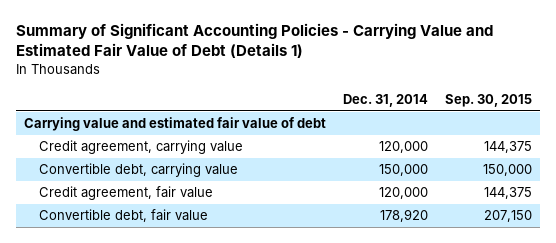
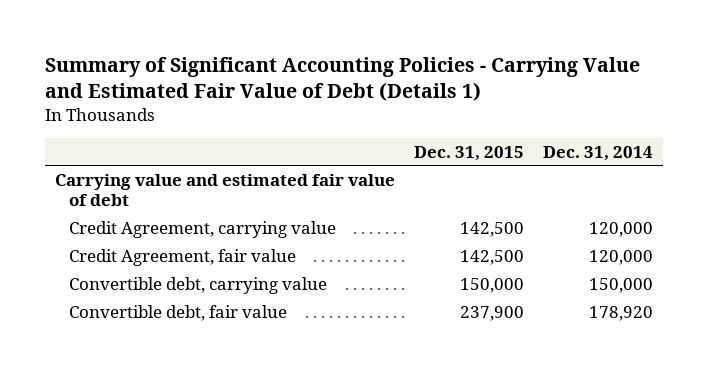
- | Dec. 31, 2014 | Sep. 30, 2015
+ | Dec. 31, 2015 | Dec. 31, 2014
- Credit agreement, carrying value | 120,000 | 144,375
+ Credit Agreement, carrying value | 142,500 | 120,000
+ Credit Agreement, fair value | 142,500 | 120,000
- Credit agreement, fair value | 120,000 | 144,375

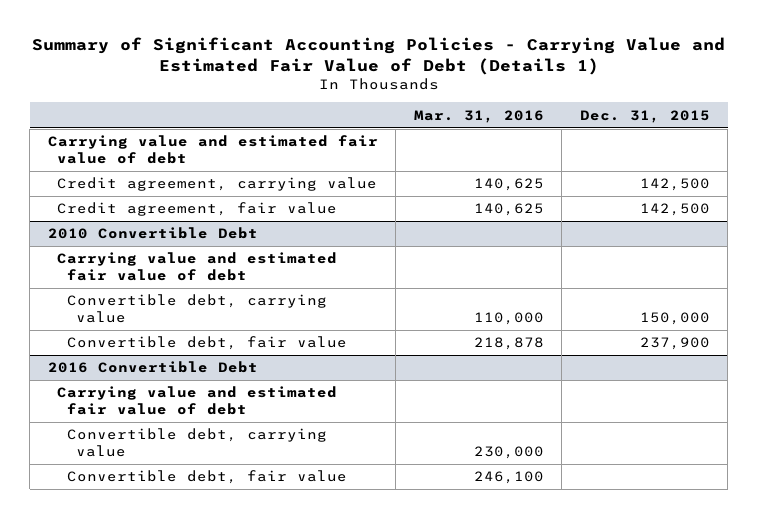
- | Dec. 31, 2015 | Dec. 31, 2014
+ | Mar. 31, 2016 | Dec. 31, 2015
- Credit Agreement, carrying value | 142,500 | 120,000
- Credit Agreement, fair value | 142,500 | 120,000
+ Credit agreement, carrying value | 140,625 | 142,500
+ Credit agreement, fair value | 140,625 | 142,500
+ 2010 Convertible Debt
+ Carrying value and estimated fair value of debt
+ 2016 Convertible Debt
+ Carrying value and estimated fair value of debt
+ Convertible debt, carrying value | 230,000 |
+ Convertible debt, fair value | 246,100 |

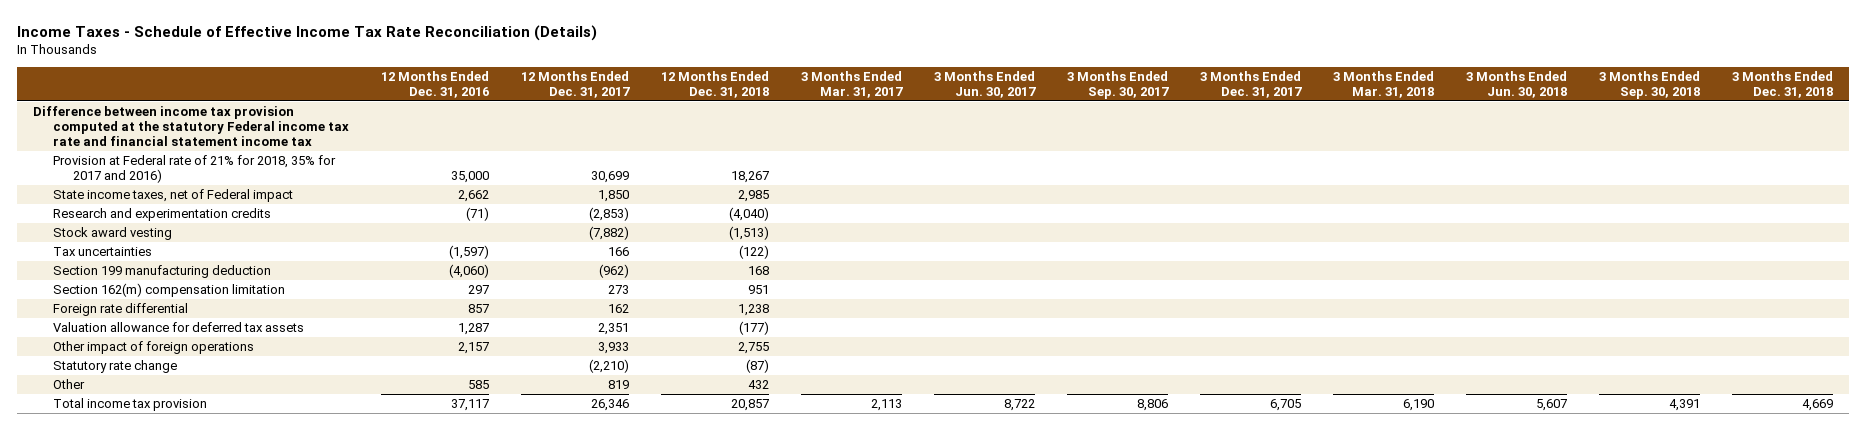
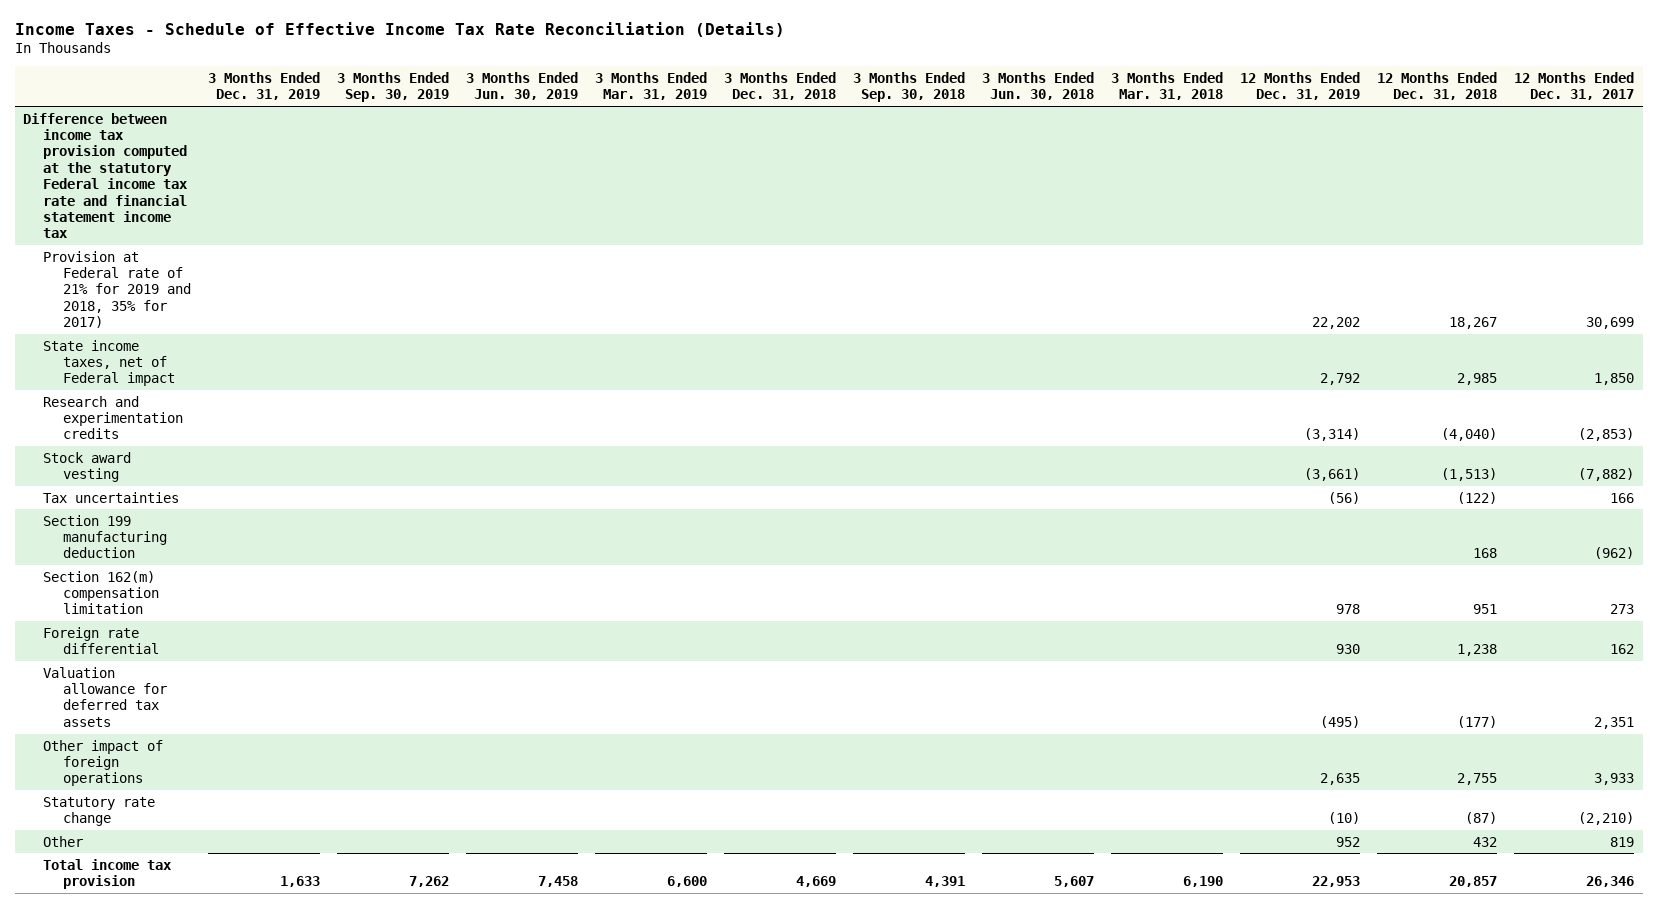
- | 12 Months Ended Dec. 31, 2016 | 12 Months Ended Dec. 31, 2017 | 12 Months Ended Dec. 31, 2018 | 3 Months Ended Mar. 31, 2017 | 3 Months Ended Jun. 30, 2017 | 3 Months Ended Sep. 30, 2017 | 3 Months Ended Dec. 31, 2017 | 3 Months Ended Mar. 31, 2018 | 3 Months Ended Jun. 30, 2018 | 3 Months Ended Sep. 30, 2018 | 3 Months Ended Dec. 31, 2018
+ | 3 Months Ended Dec. 31, 2019 | 3 Months Ended Sep. 30, 2019 | 3 Months Ended Jun. 30, 2019 | 3 Months Ended Mar. 31, 2019 | 3 Months Ended Dec. 31, 2018 | 3 Months Ended Sep. 30, 2018 | 3 Months Ended Jun. 30, 2018 | 3 Months Ended Mar. 31, 2018 | 12 Months Ended Dec. 31, 2019 | 12 Months Ended Dec. 31, 2018 | 12 Months Ended Dec. 31, 2017
- Provision at Federal rate of 21% for 2018, 35% for 2017 and 2016) | 35,000 | 30,699 | 18,267 | | | | | | | |
+ Provision at Federal rate of 21% for 2019 and 2018, 35% for 2017) | | | | | | | | | 22,202 | 18,267 | 30,699

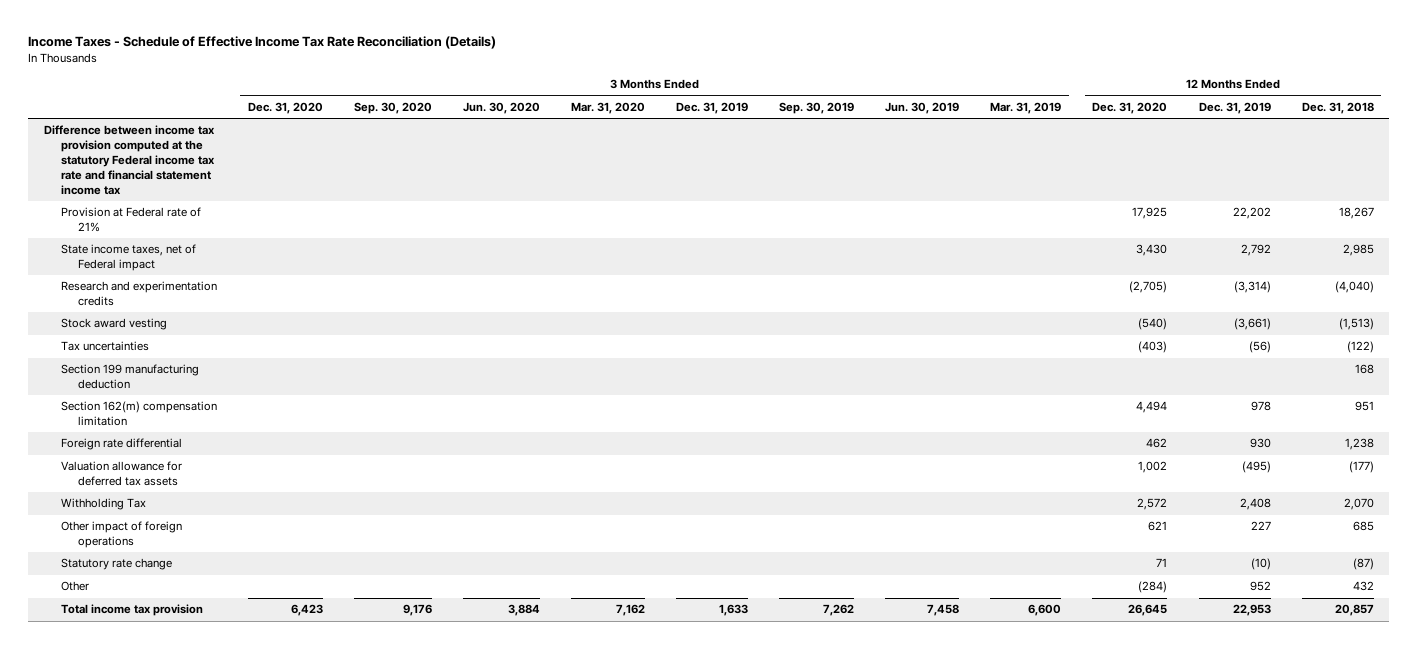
- | 3 Months Ended Dec. 31, 2019 | 3 Months Ended Sep. 30, 2019 | 3 Months Ended Jun. 30, 2019 | 3 Months Ended Mar. 31, 2019 | 3 Months Ended Dec. 31, 2018 | 3 Months Ended Sep. 30, 2018 | 3 Months Ended Jun. 30, 2018 | 3 Months Ended Mar. 31, 2018 | 12 Months Ended Dec. 31, 2019 | 12 Months Ended Dec. 31, 2018 | 12 Months Ended Dec. 31, 2017
+ | 3 Months Ended Dec. 31, 2020 | 3 Months Ended Sep. 30, 2020 | 3 Months Ended Jun. 30, 2020 | 3 Months Ended Mar. 31, 2020 | 3 Months Ended Dec. 31, 2019 | 3 Months Ended Sep. 30, 2019 | 3 Months Ended Jun. 30, 2019 | 3 Months Ended Mar. 31, 2019 | 12 Months Ended Dec. 31, 2020 | 12 Months Ended Dec. 31, 2019 | 12 Months Ended Dec. 31, 2018
- Provision at Federal rate of 21% for 2019 and 2018, 35% for 2017) | | | | | | | | | 22,202 | 18,267 | 30,699
+ Provision at Federal rate of 21% | | | | | | | | | 17,925 | 22,202 | 18,267
- Other impact of foreign operations | | | | | | | | | 2,635 | 2,755 | 3,933
+ Withholding Tax | | | | | | | | | 2,572 | 2,408 | 2,070
+ Other impact of foreign operations | | | | | | | | | 621 | 227 | 685

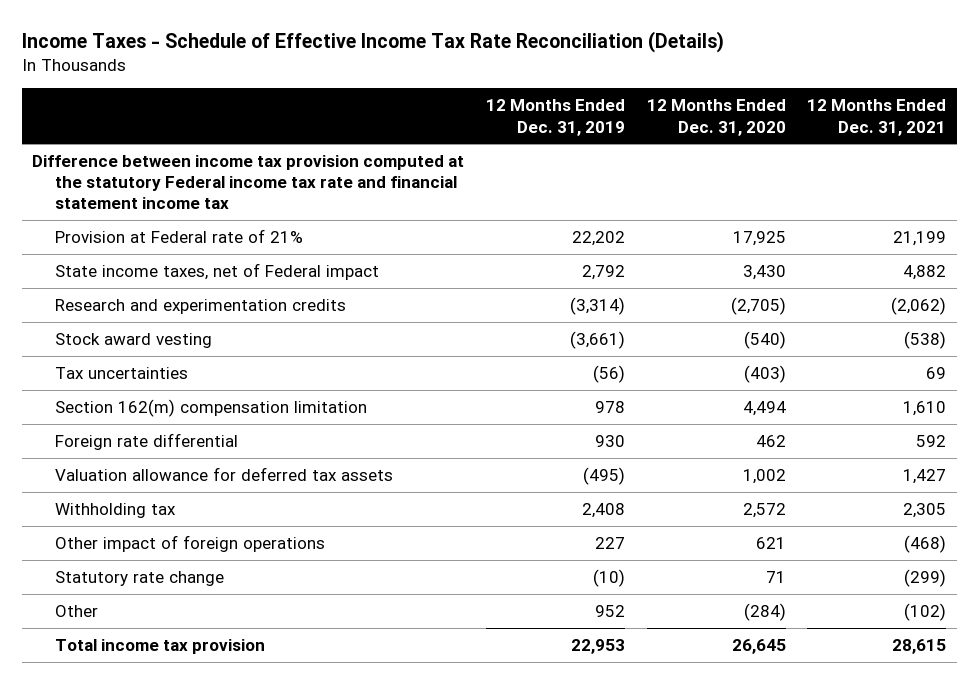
- | 3 Months Ended Dec. 31, 2020 | 3 Months Ended Sep. 30, 2020 | 3 Months Ended Jun. 30, 2020 | 3 Months Ended Mar. 31, 2020 | 3 Months Ended Dec. 31, 2019 | 3 Months Ended Sep. 30, 2019 | 3 Months Ended Jun. 30, 2019 | 3 Months Ended Mar. 31, 2019 | 12 Months Ended Dec. 31, 2020 | 12 Months Ended Dec. 31, 2019 | 12 Months Ended Dec. 31, 2018
+ | 12 Months Ended Dec. 31, 2019 | 12 Months Ended Dec. 31, 2020 | 12 Months Ended Dec. 31, 2021
- Section 199 manufacturing deduction | | | | | | | | | | | 168
- Withholding Tax | | | | | | | | | 2,572 | 2,408 | 2,070
+ Withholding tax | 2,408 | 2,572 | 2,305

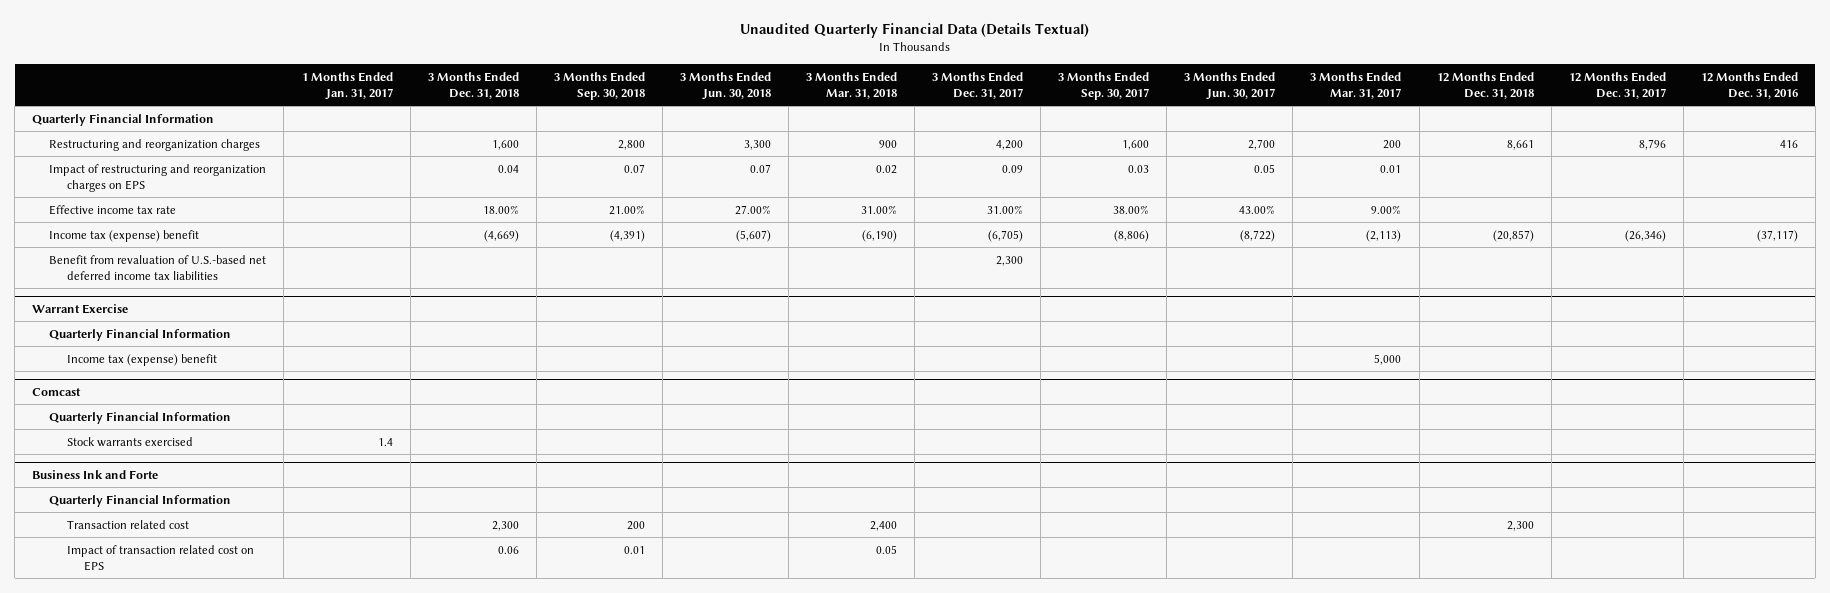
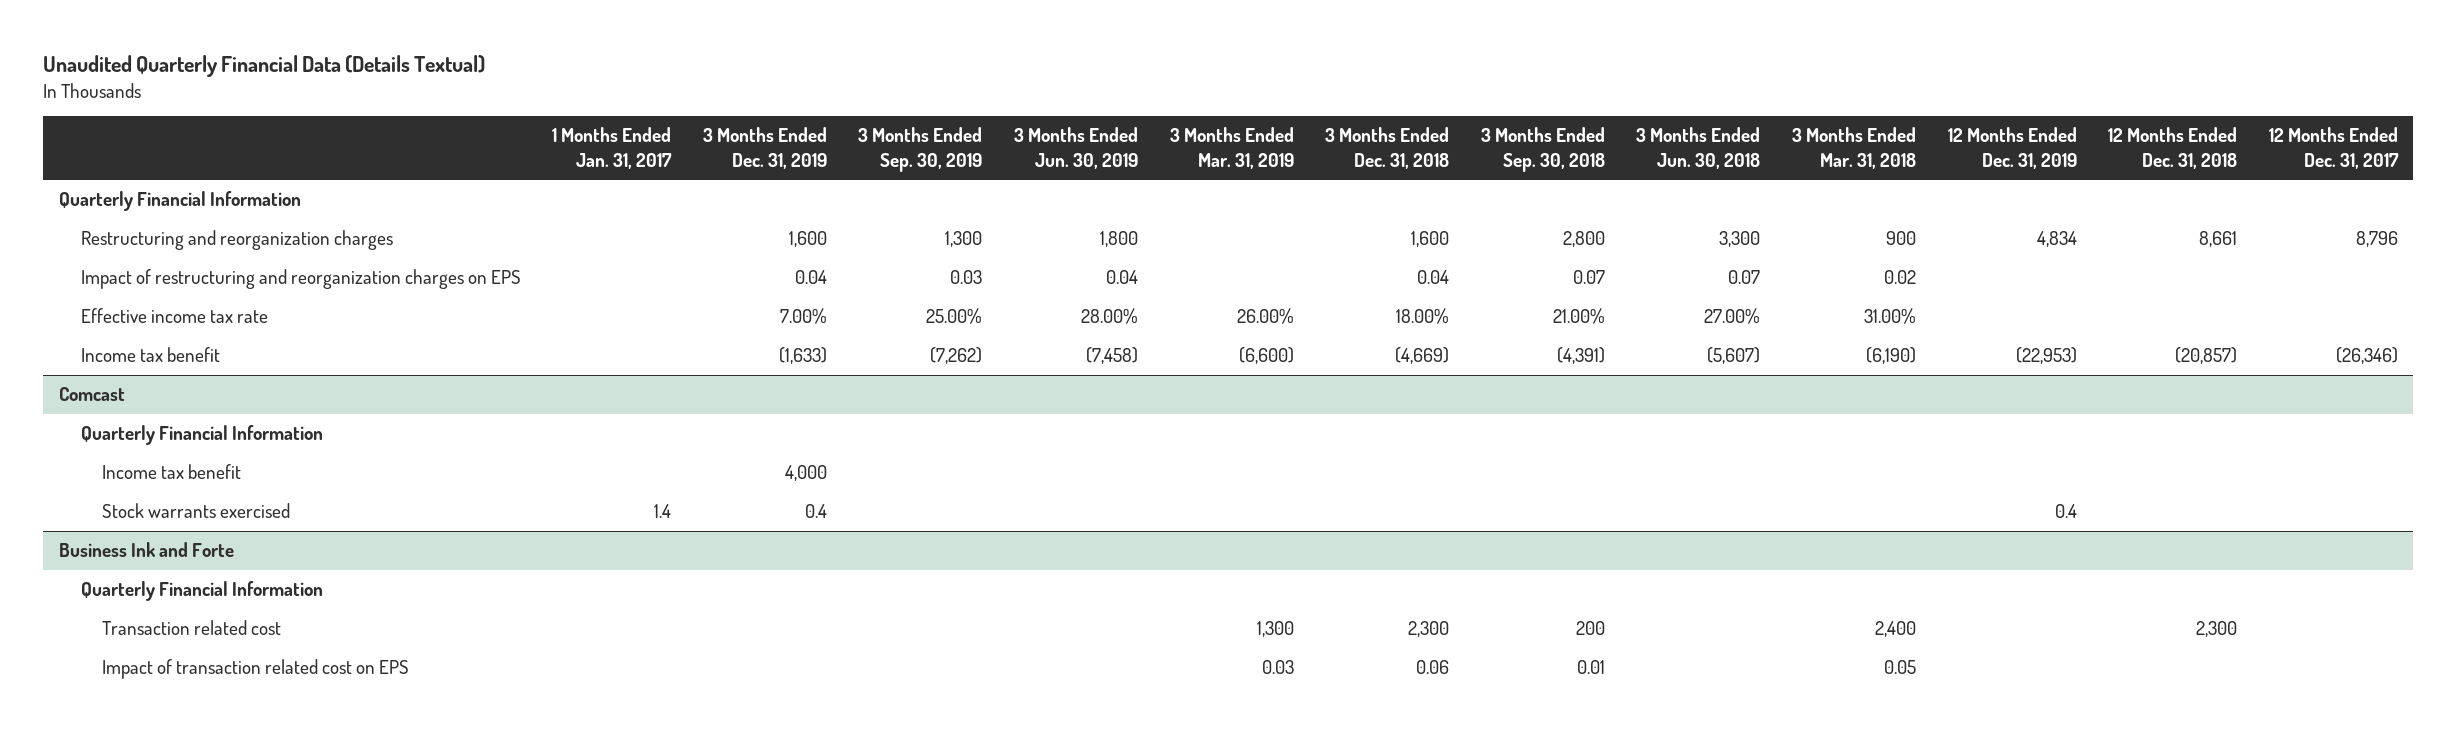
- | 1 Months Ended Jan. 31, 2017 | 3 Months Ended Dec. 31, 2018 | 3 Months Ended Sep. 30, 2018 | 3 Months Ended Jun. 30, 2018 | 3 Months Ended Mar. 31, 2018 | 3 Months Ended Dec. 31, 2017 | 3 Months Ended Sep. 30, 2017 | 3 Months Ended Jun. 30, 2017 | 3 Months Ended Mar. 31, 2017 | 12 Months Ended Dec. 31, 2018 | 12 Months Ended Dec. 31, 2017 | 12 Months Ended Dec. 31, 2016
+ | 1 Months Ended Jan. 31, 2017 | 3 Months Ended Dec. 31, 2019 | 3 Months Ended Sep. 30, 2019 | 3 Months Ended Jun. 30, 2019 | 3 Months Ended Mar. 31, 2019 | 3 Months Ended Dec. 31, 2018 | 3 Months Ended Sep. 30, 2018 | 3 Months Ended Jun. 30, 2018 | 3 Months Ended Mar. 31, 2018 | 12 Months Ended Dec. 31, 2019 | 12 Months Ended Dec. 31, 2018 | 12 Months Ended Dec. 31, 2017
- Income tax (expense) benefit | | (4,669) | (4,391) | (5,607) | (6,190) | (6,705) | (8,806) | (8,722) | (2,113) | (20,857) | (26,346) | (37,117)
- Benefit from revaluation of U.S.-based net deferred income tax liabilities | | | | | | 2,300 | | | | | |
- Warrant Exercise
- Quarterly Financial Information
- Income tax (expense) benefit | | | | | | | | | 5,000 | | |
+ Income tax benefit | | (1,633) | (7,262) | (7,458) | (6,600) | (4,669) | (4,391) | (5,607) | (6,190) | (22,953) | (20,857) | (26,346)
@ Comcast
+ Income tax benefit | | 4,000 | | | | | | | | | |

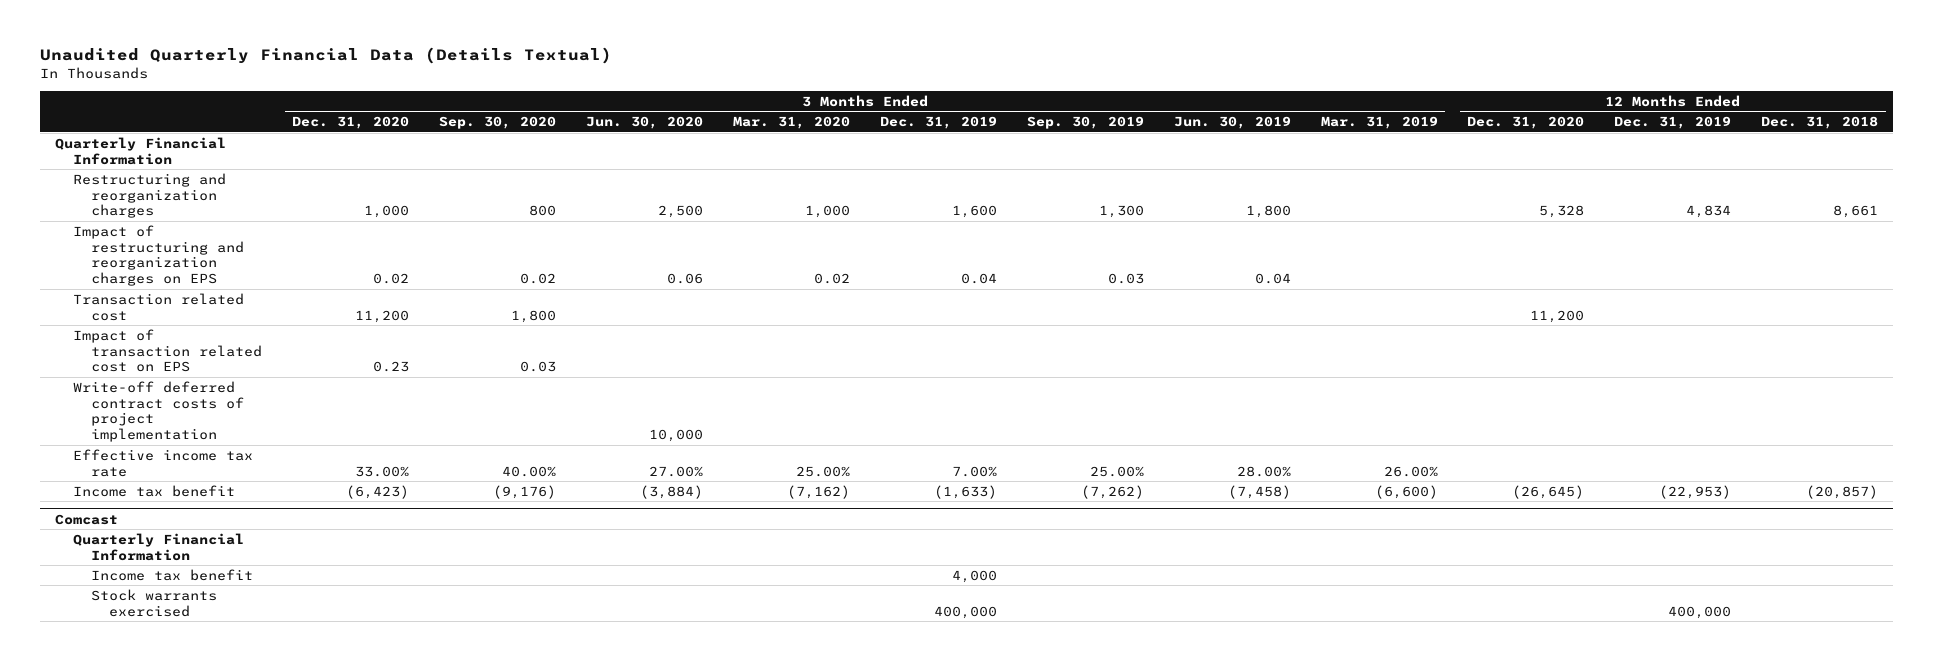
- | 1 Months Ended Jan. 31, 2017 | 3 Months Ended Dec. 31, 2019 | 3 Months Ended Sep. 30, 2019 | 3 Months Ended Jun. 30, 2019 | 3 Months Ended Mar. 31, 2019 | 3 Months Ended Dec. 31, 2018 | 3 Months Ended Sep. 30, 2018 | 3 Months Ended Jun. 30, 2018 | 3 Months Ended Mar. 31, 2018 | 12 Months Ended Dec. 31, 2019 | 12 Months Ended Dec. 31, 2018 | 12 Months Ended Dec. 31, 2017
+ | 3 Months Ended Dec. 31, 2020 | 3 Months Ended Sep. 30, 2020 | 3 Months Ended Jun. 30, 2020 | 3 Months Ended Mar. 31, 2020 | 3 Months Ended Dec. 31, 2019 | 3 Months Ended Sep. 30, 2019 | 3 Months Ended Jun. 30, 2019 | 3 Months Ended Mar. 31, 2019 | 12 Months Ended Dec. 31, 2020 | 12 Months Ended Dec. 31, 2019 | 12 Months Ended Dec. 31, 2018
+ Transaction related cost | 11,200 | 1,800 | | | | | | | 11,200 | |
+ Impact of transaction related cost on EPS | 0.23 | 0.03 | | | | | | | | |
+ Write-off deferred contract costs of project implementation | | | 10,000 | | | | | | | |
@ Comcast
- Stock warrants exercised | 1.4 | 0.4 | | | | | | | | 0.4 | |
- Business Ink and Forte
- Quarterly Financial Information
- Transaction related cost | | | | | 1,300 | 2,300 | 200 | | 2,400 | | 2,300 |
- Impact of transaction related cost on EPS | | | | | 0.03 | 0.06 | 0.01 | | 0.05 | | |
@ Comcast
+ Stock warrants exercised | | | | | 400,000 | | | | | 400,000 |

